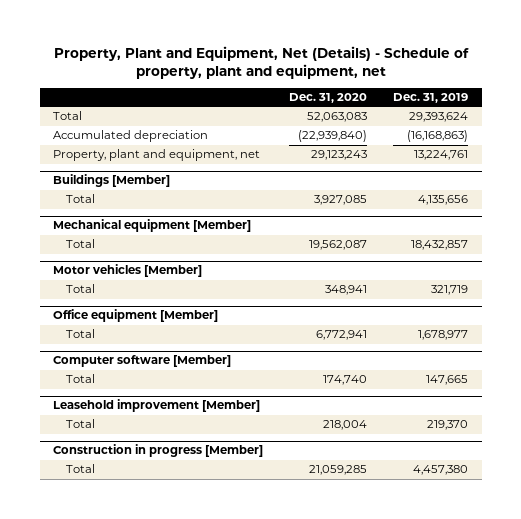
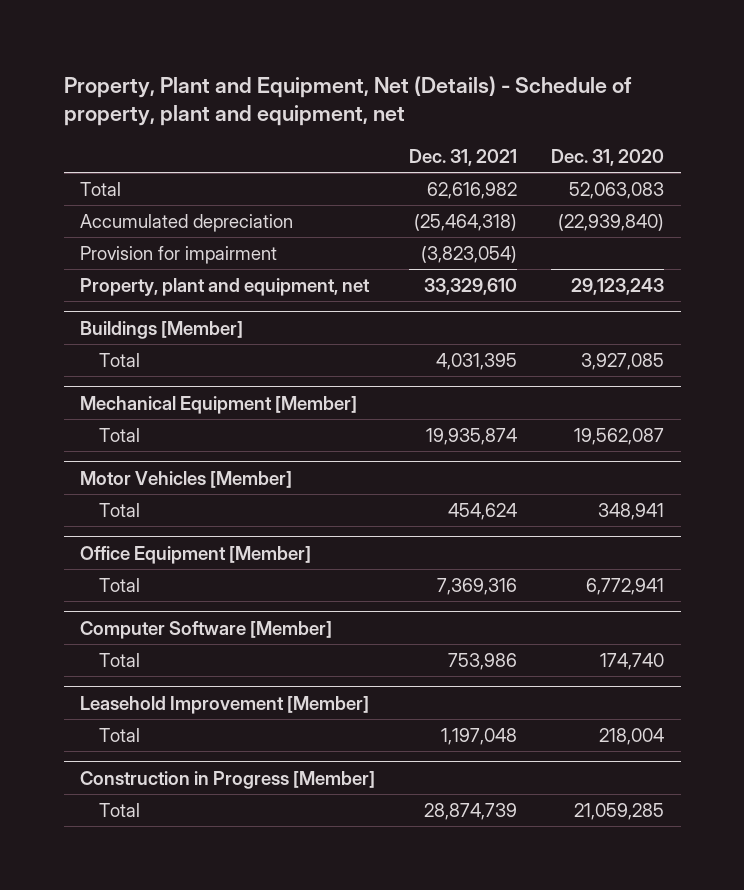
- | Dec. 31, 2020 | Dec. 31, 2019
+ | Dec. 31, 2021 | Dec. 31, 2020
+ Provision for impairment | (3,823,054) |
- Mechanical equipment [Member]
+ Mechanical Equipment [Member]
- Motor vehicles [Member]
+ Motor Vehicles [Member]
- Office equipment [Member]
+ Office Equipment [Member]
- Computer software [Member]
+ Computer Software [Member]
- Leasehold improvement [Member]
+ Leasehold Improvement [Member]
- Construction in progress [Member]
+ Construction in Progress [Member]

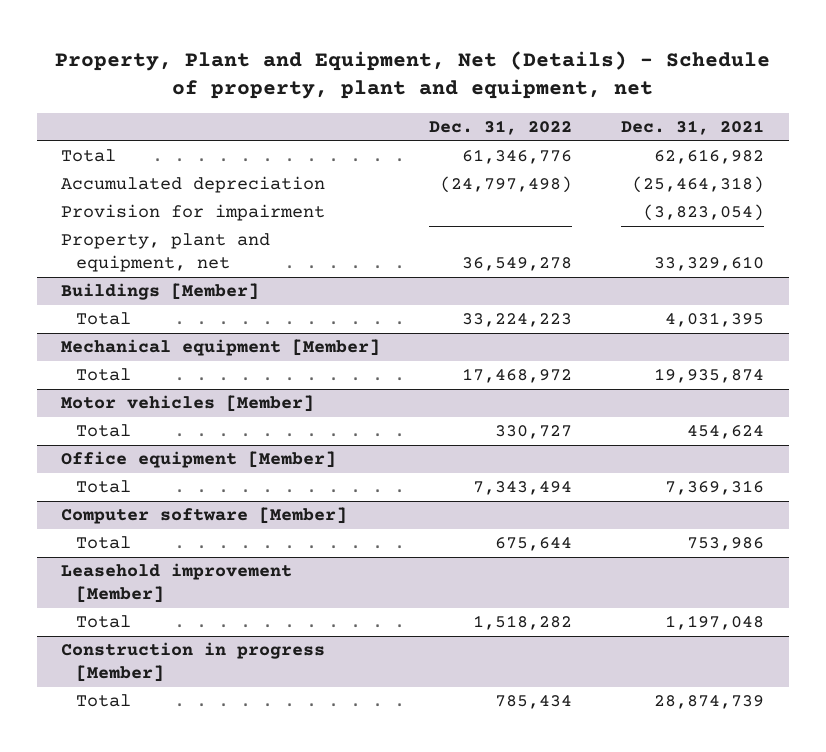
- | Dec. 31, 2021 | Dec. 31, 2020
+ | Dec. 31, 2022 | Dec. 31, 2021
- Mechanical Equipment [Member]
+ Mechanical equipment [Member]
- Motor Vehicles [Member]
+ Motor vehicles [Member]
- Office Equipment [Member]
+ Office equipment [Member]
- Computer Software [Member]
+ Computer software [Member]
- Leasehold Improvement [Member]
+ Leasehold improvement [Member]
- Construction in Progress [Member]
+ Construction in progress [Member]

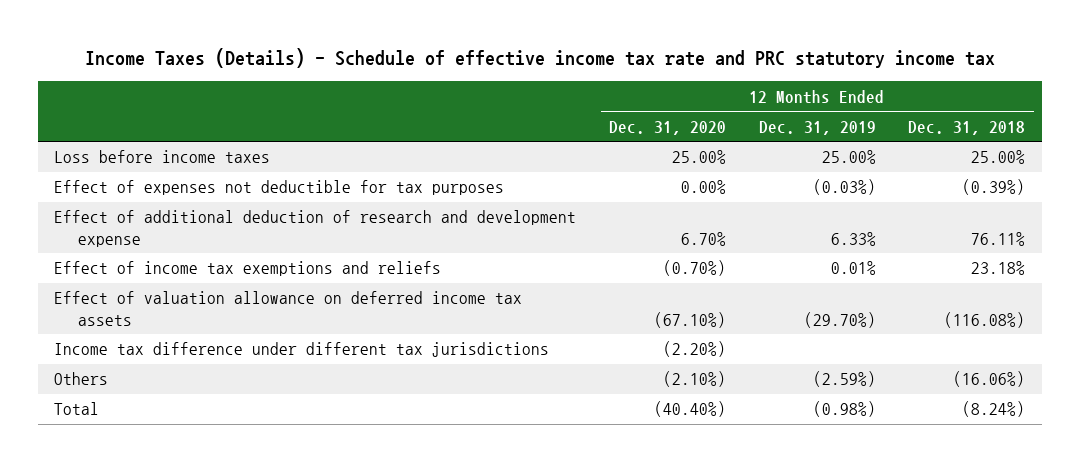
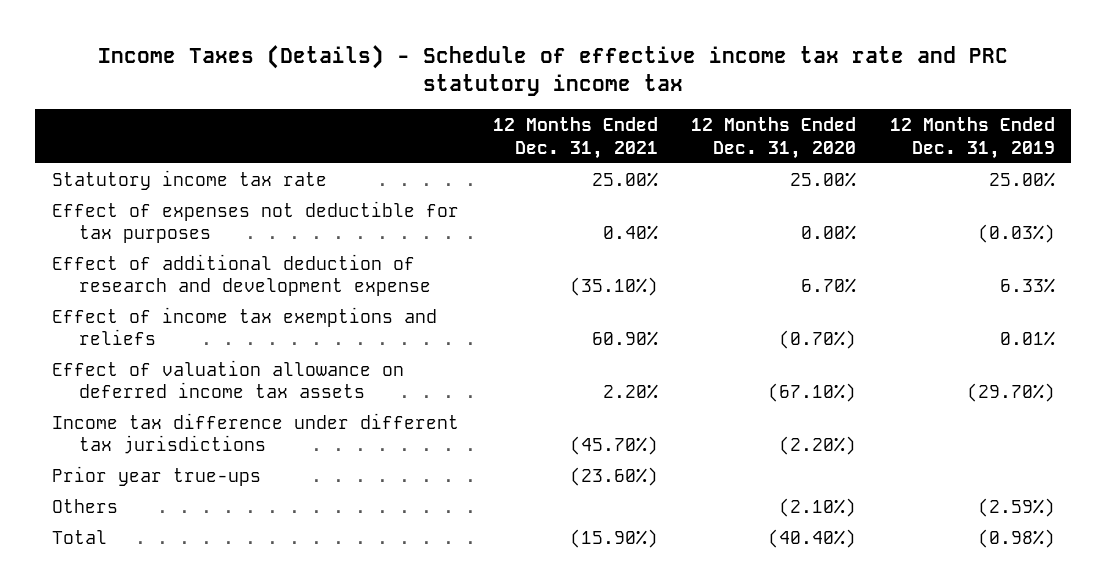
- | 12 Months Ended Dec. 31, 2020 | 12 Months Ended Dec. 31, 2019 | 12 Months Ended Dec. 31, 2018
+ | 12 Months Ended Dec. 31, 2021 | 12 Months Ended Dec. 31, 2020 | 12 Months Ended Dec. 31, 2019
- Loss before income taxes | 25.00% | 25.00% | 25.00%
+ Statutory income tax rate | 25.00% | 25.00% | 25.00%
+ Prior year true-ups | (23.60%) | |

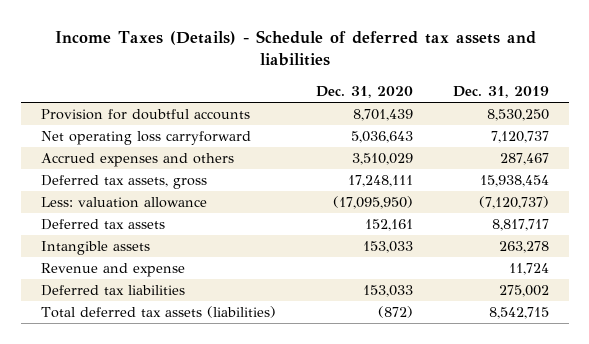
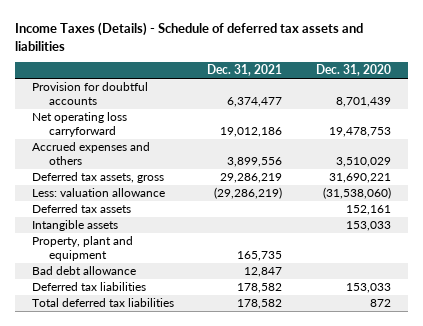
- | Dec. 31, 2020 | Dec. 31, 2019
+ | Dec. 31, 2021 | Dec. 31, 2020
- Net operating loss carryforward | 5,036,643 | 7,120,737
+ Net operating loss carryforward | 19,012,186 | 19,478,753
- Deferred tax assets, gross | 17,248,111 | 15,938,454
- Less: valuation allowance | (17,095,950) | (7,120,737)
+ Deferred tax assets, gross | 29,286,219 | 31,690,221
+ Less: valuation allowance | (29,286,219) | (31,538,060)
- Revenue and expense | | 11,724
+ Property, plant and equipment | 165,735 |
+ Bad debt allowance | 12,847 |
- Total deferred tax assets (liabilities) | (872) | 8,542,715
+ Total deferred tax liabilities | 178,582 | 872

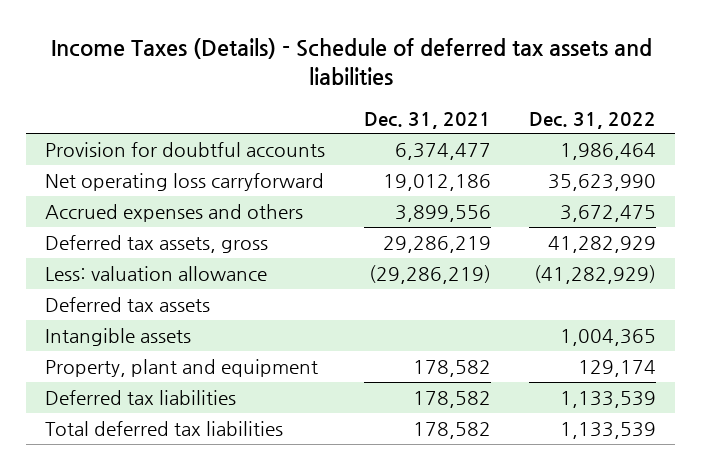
- | Dec. 31, 2021 | Dec. 31, 2020
+ | Dec. 31, 2021 | Dec. 31, 2022
- Property, plant and equipment | 165,735 |
- Bad debt allowance | 12,847 |
+ Property, plant and equipment | 178,582 | 129,174

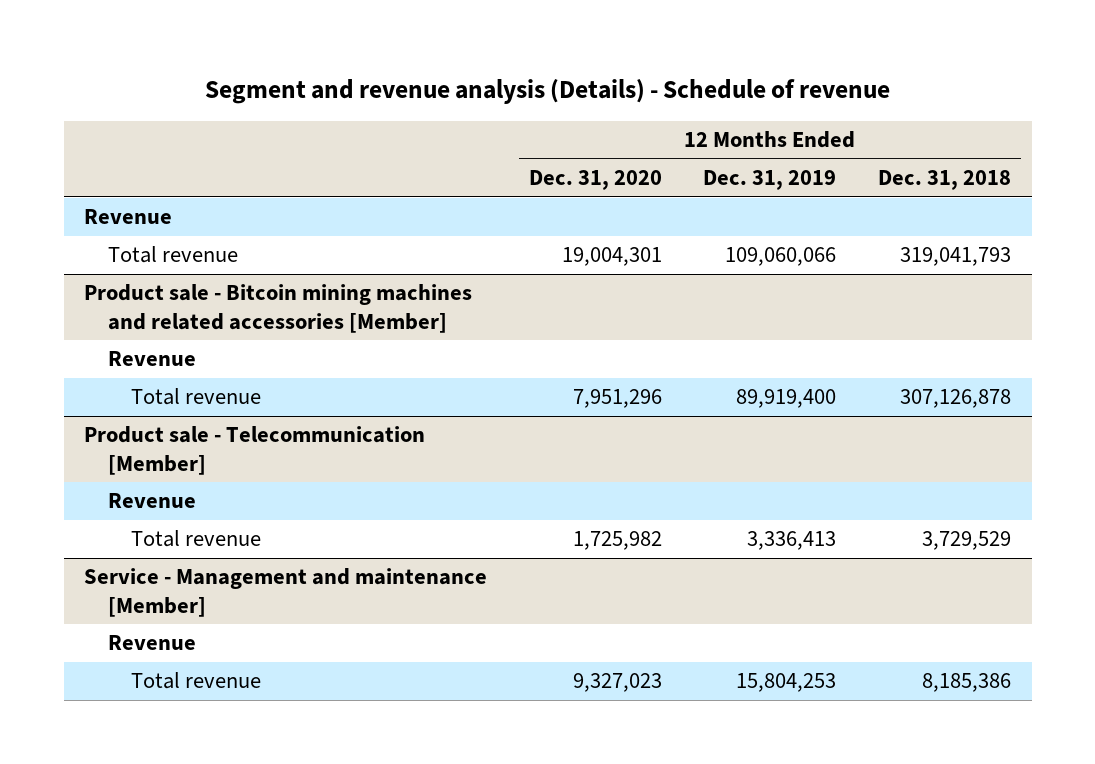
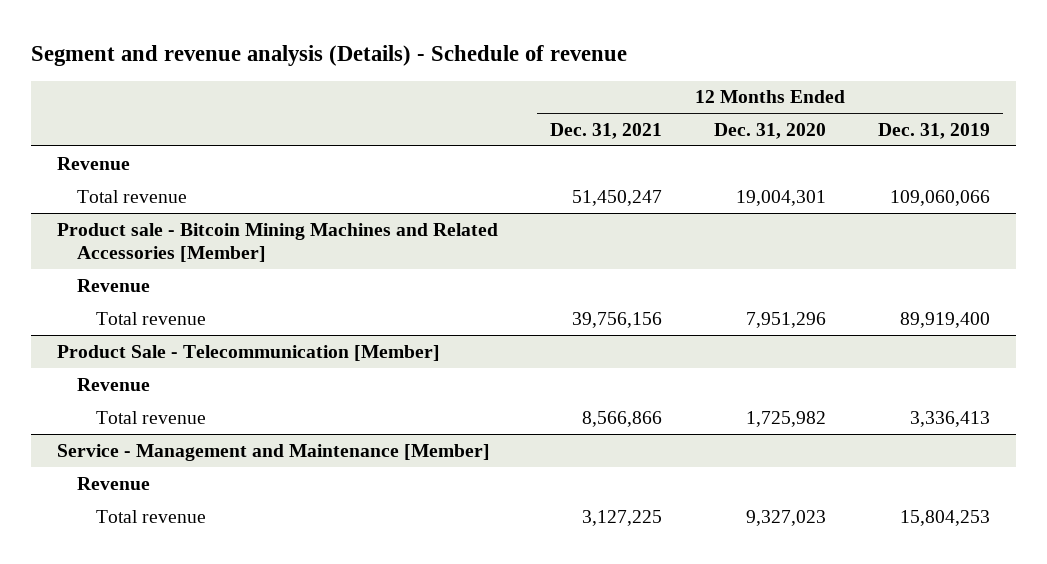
- | 12 Months Ended Dec. 31, 2020 | 12 Months Ended Dec. 31, 2019 | 12 Months Ended Dec. 31, 2018
+ | 12 Months Ended Dec. 31, 2021 | 12 Months Ended Dec. 31, 2020 | 12 Months Ended Dec. 31, 2019
- Product sale - Bitcoin mining machines and related accessories [Member]
+ Product sale - Bitcoin Mining Machines and Related Accessories [Member]
- Product sale - Telecommunication [Member]
+ Product Sale - Telecommunication [Member]
- Service - Management and maintenance [Member]
+ Service - Management and Maintenance [Member]

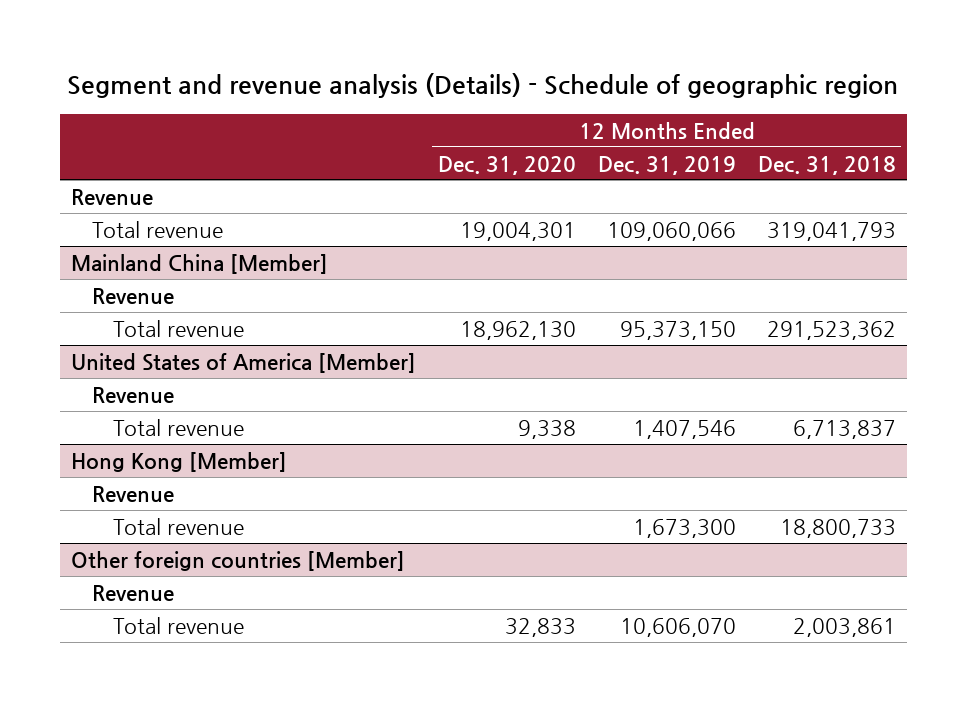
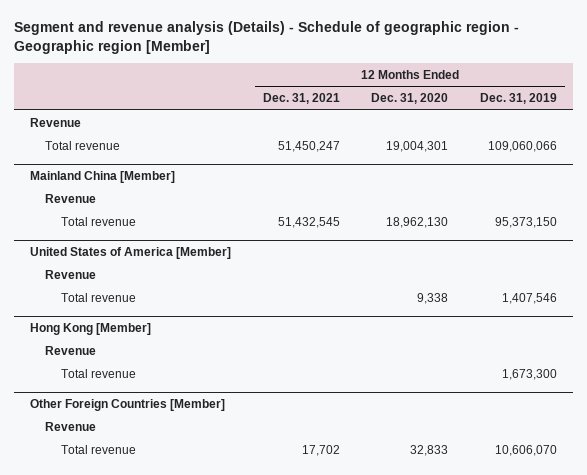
- Segment and revenue analysis (Details) - Schedule of geographic region
+ Segment and revenue analysis (Details) - Schedule of geographic region - Geographic region [Member]
- | 12 Months Ended Dec. 31, 2020 | 12 Months Ended Dec. 31, 2019 | 12 Months Ended Dec. 31, 2018
+ | 12 Months Ended Dec. 31, 2021 | 12 Months Ended Dec. 31, 2020 | 12 Months Ended Dec. 31, 2019
- Other foreign countries [Member]
+ Other Foreign Countries [Member]

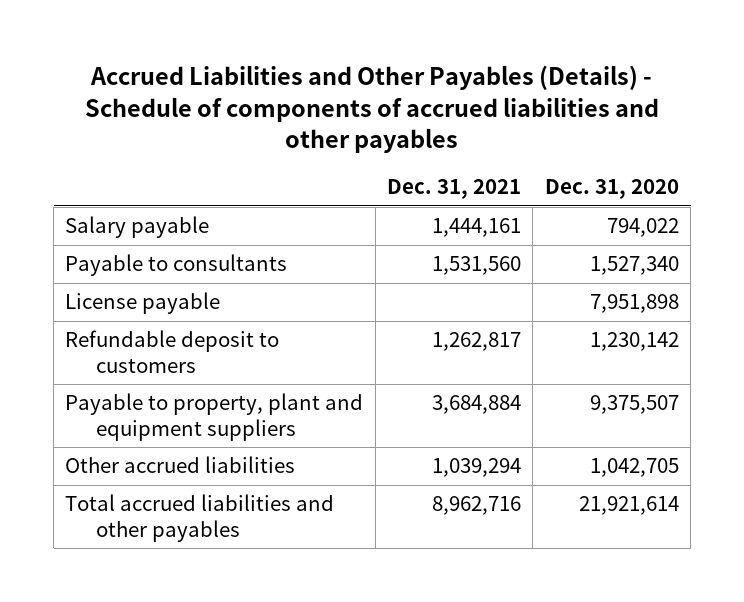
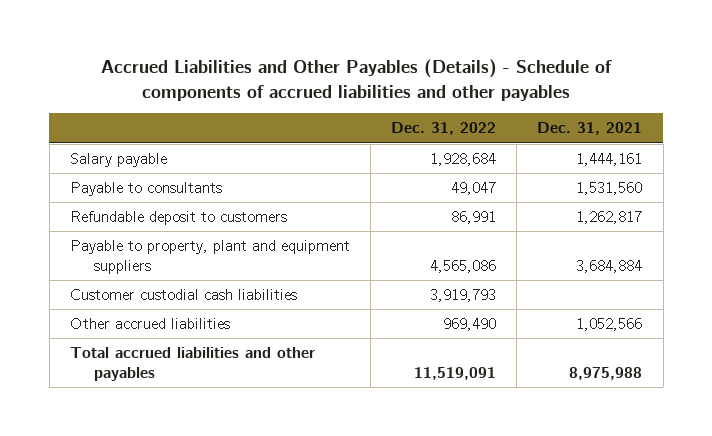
- | Dec. 31, 2021 | Dec. 31, 2020
+ | Dec. 31, 2022 | Dec. 31, 2021
- License payable | | 7,951,898
- Other accrued liabilities | 1,039,294 | 1,042,705
- Total accrued liabilities and other payables | 8,962,716 | 21,921,614
+ Customer custodial cash liabilities | 3,919,793 |
+ Other accrued liabilities | 969,490 | 1,052,566
+ Total accrued liabilities and other payables | 11,519,091 | 8,975,988

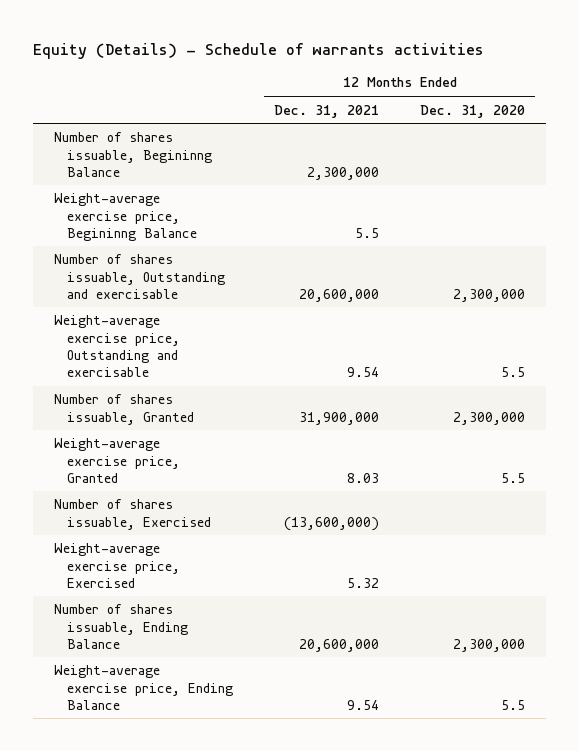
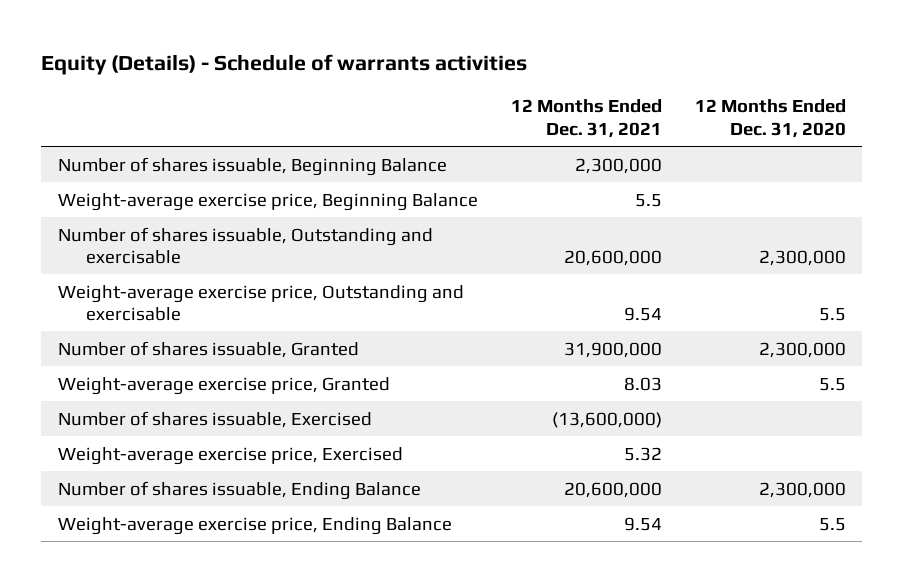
- Number of shares issuable, Begininng Balance | 2,300,000 |
- Weight-average exercise price, Begininng Balance | 5.5 |
+ Number of shares issuable, Beginning Balance | 2,300,000 |
+ Weight-average exercise price, Beginning Balance | 5.5 |

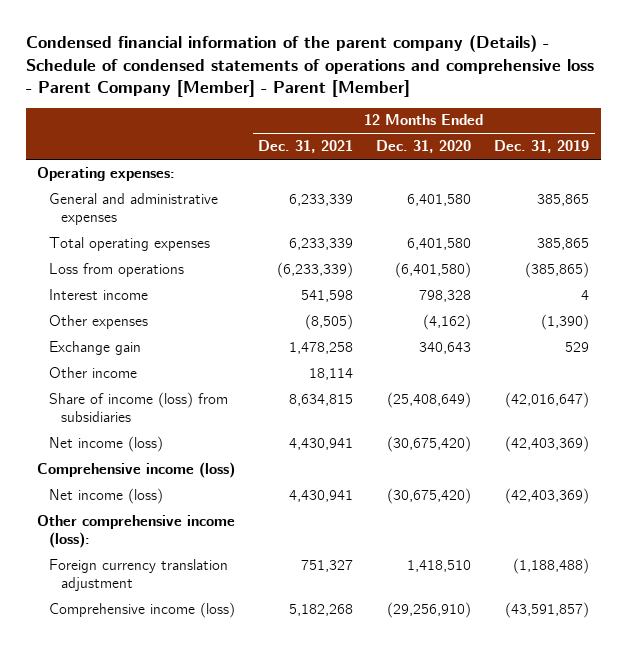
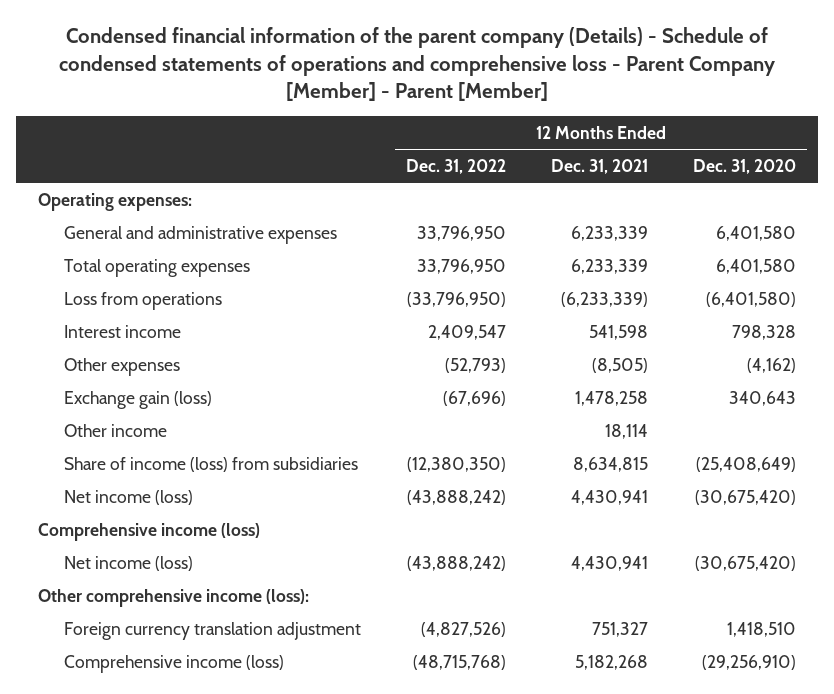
- | 12 Months Ended Dec. 31, 2021 | 12 Months Ended Dec. 31, 2020 | 12 Months Ended Dec. 31, 2019
+ | 12 Months Ended Dec. 31, 2022 | 12 Months Ended Dec. 31, 2021 | 12 Months Ended Dec. 31, 2020
- Exchange gain | 1,478,258 | 340,643 | 529
+ Exchange gain (loss) | (67,696) | 1,478,258 | 340,643

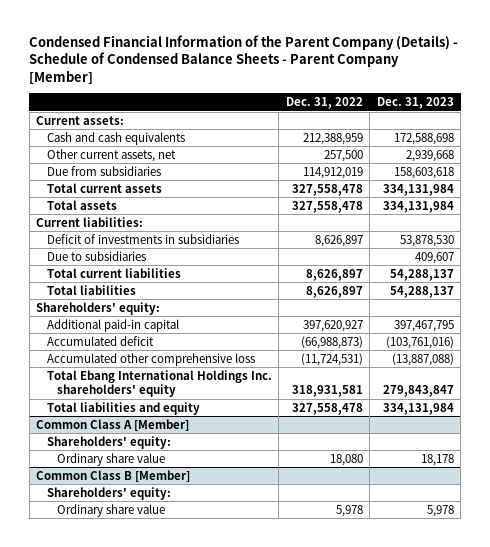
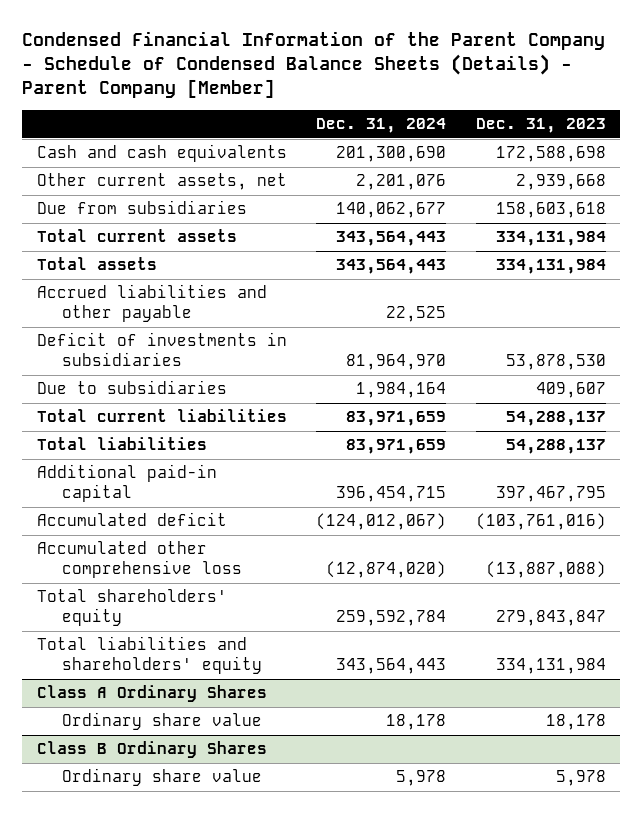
- Condensed Financial Information of the Parent Company (Details) - Schedule of Condensed Balance Sheets - Parent Company [Member]
+ Condensed Financial Information of the Parent Company - Schedule of Condensed Balance Sheets (Details) - Parent Company [Member]
- | Dec. 31, 2022 | Dec. 31, 2023
+ | Dec. 31, 2024 | Dec. 31, 2023
- Current assets:
- Current liabilities:
+ Accrued liabilities and other payable | 22,525 |
- Shareholders' equity:
- Total Ebang International Holdings Inc. shareholders' equity | 318,931,581 | 279,843,847
- Total liabilities and equity | 327,558,478 | 334,131,984
- Common Class A [Member]
- Shareholders' equity:
+ Total shareholders' equity | 259,592,784 | 279,843,847
+ Total liabilities and shareholders' equity | 343,564,443 | 334,131,984
+ Class A Ordinary Shares
- Common Class B [Member]
- Shareholders' equity:
+ Class B Ordinary Shares

